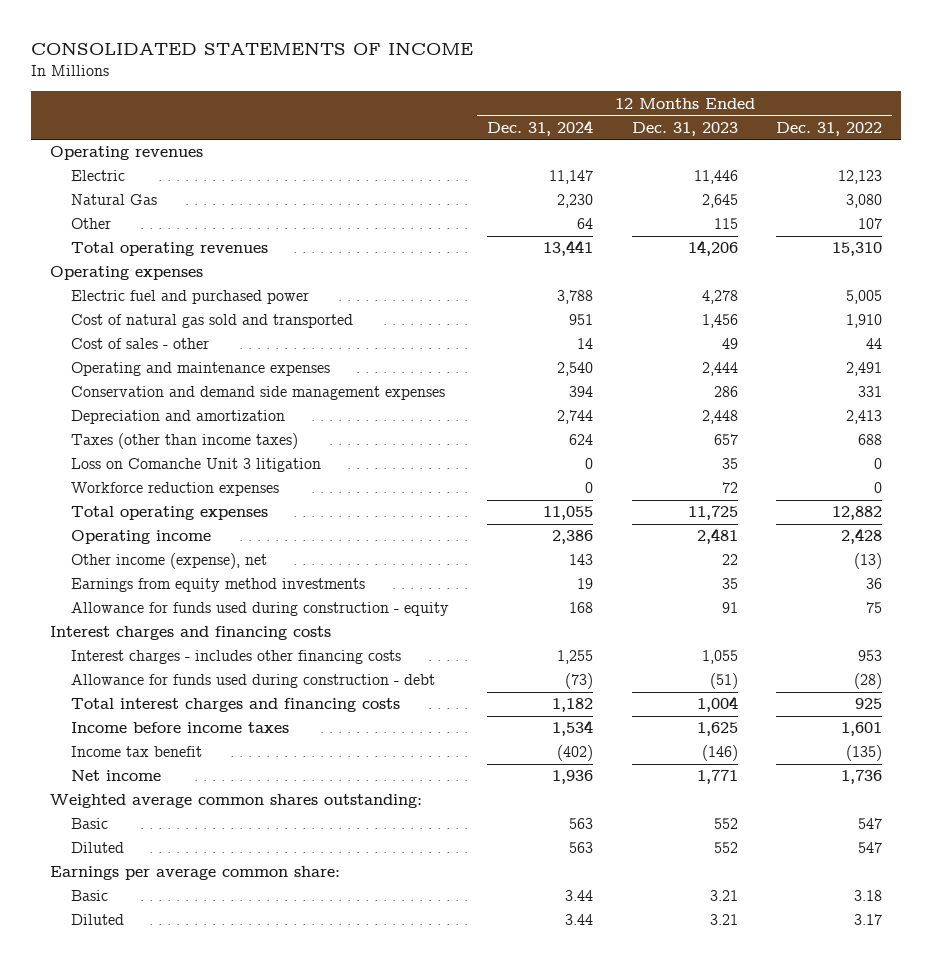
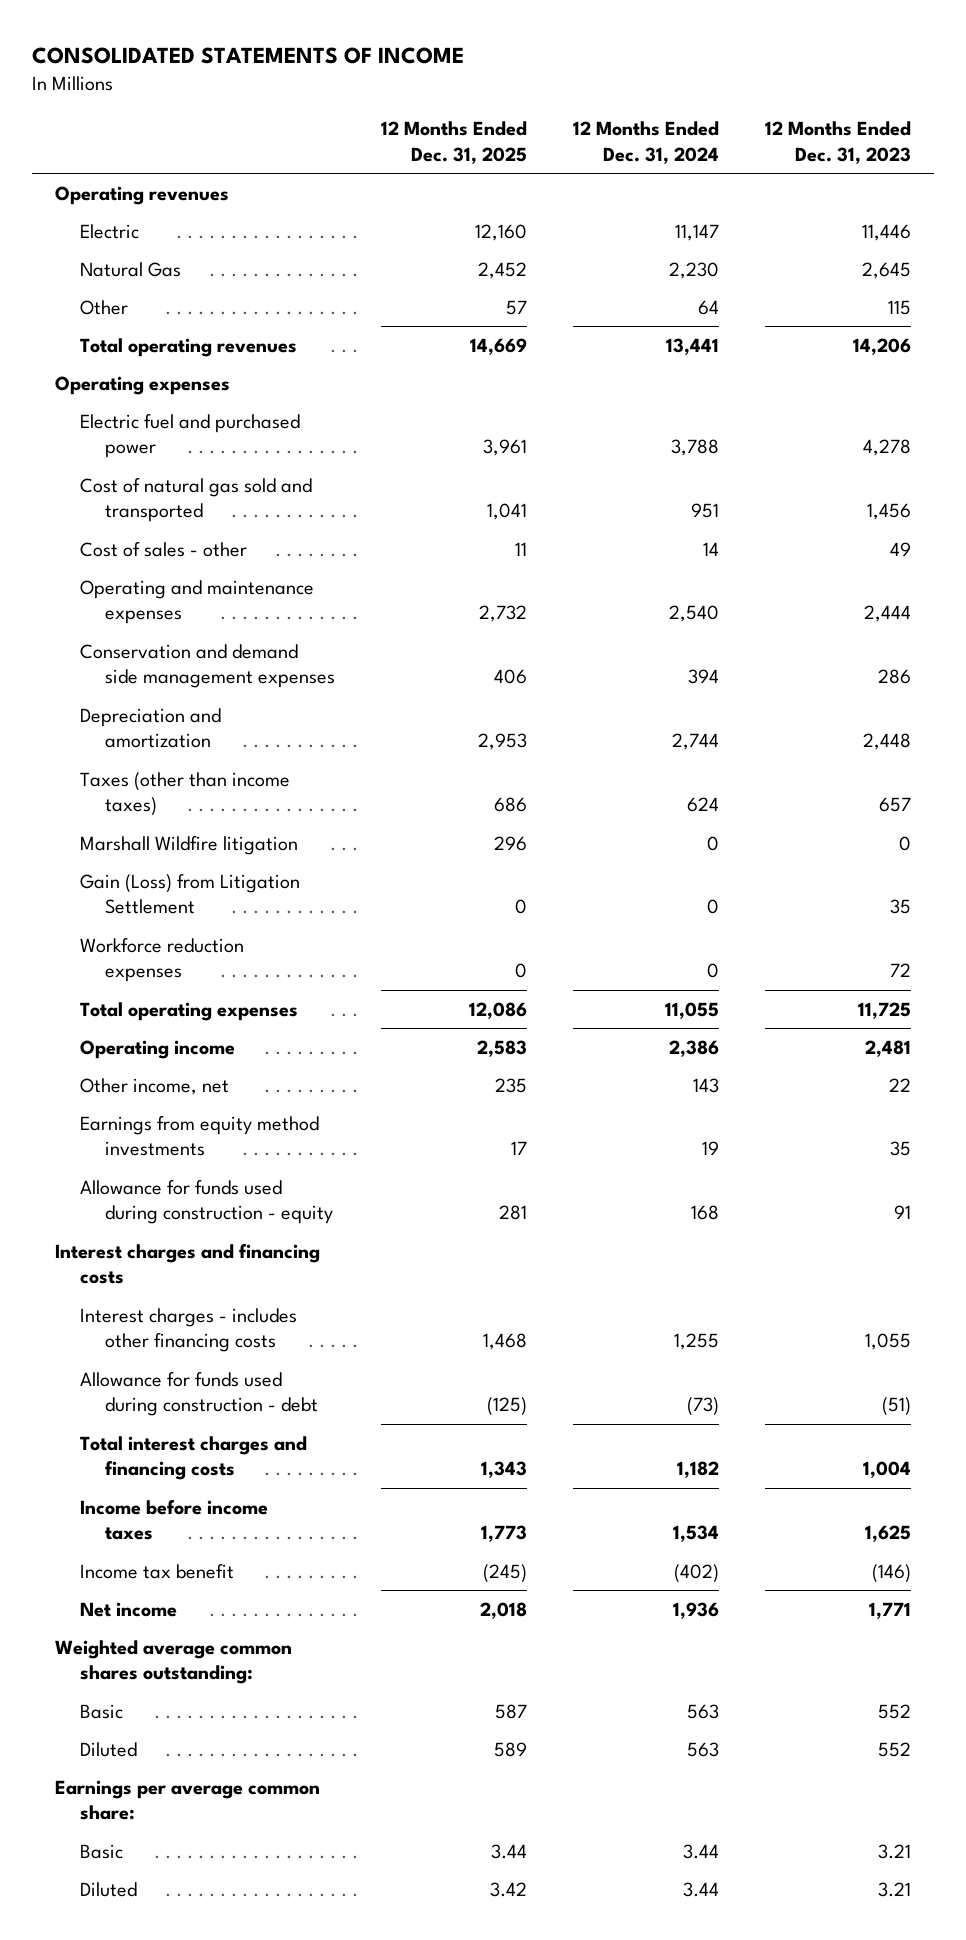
- | 12 Months Ended Dec. 31, 2024 | 12 Months Ended Dec. 31, 2023 | 12 Months Ended Dec. 31, 2022
+ | 12 Months Ended Dec. 31, 2025 | 12 Months Ended Dec. 31, 2024 | 12 Months Ended Dec. 31, 2023
- Loss on Comanche Unit 3 litigation | 0 | 35 | 0
+ Marshall Wildfire litigation | 296 | 0 | 0
+ Gain (Loss) from Litigation Settlement | 0 | 0 | 35
- Other income (expense), net | 143 | 22 | (13)
+ Other income, net | 235 | 143 | 22

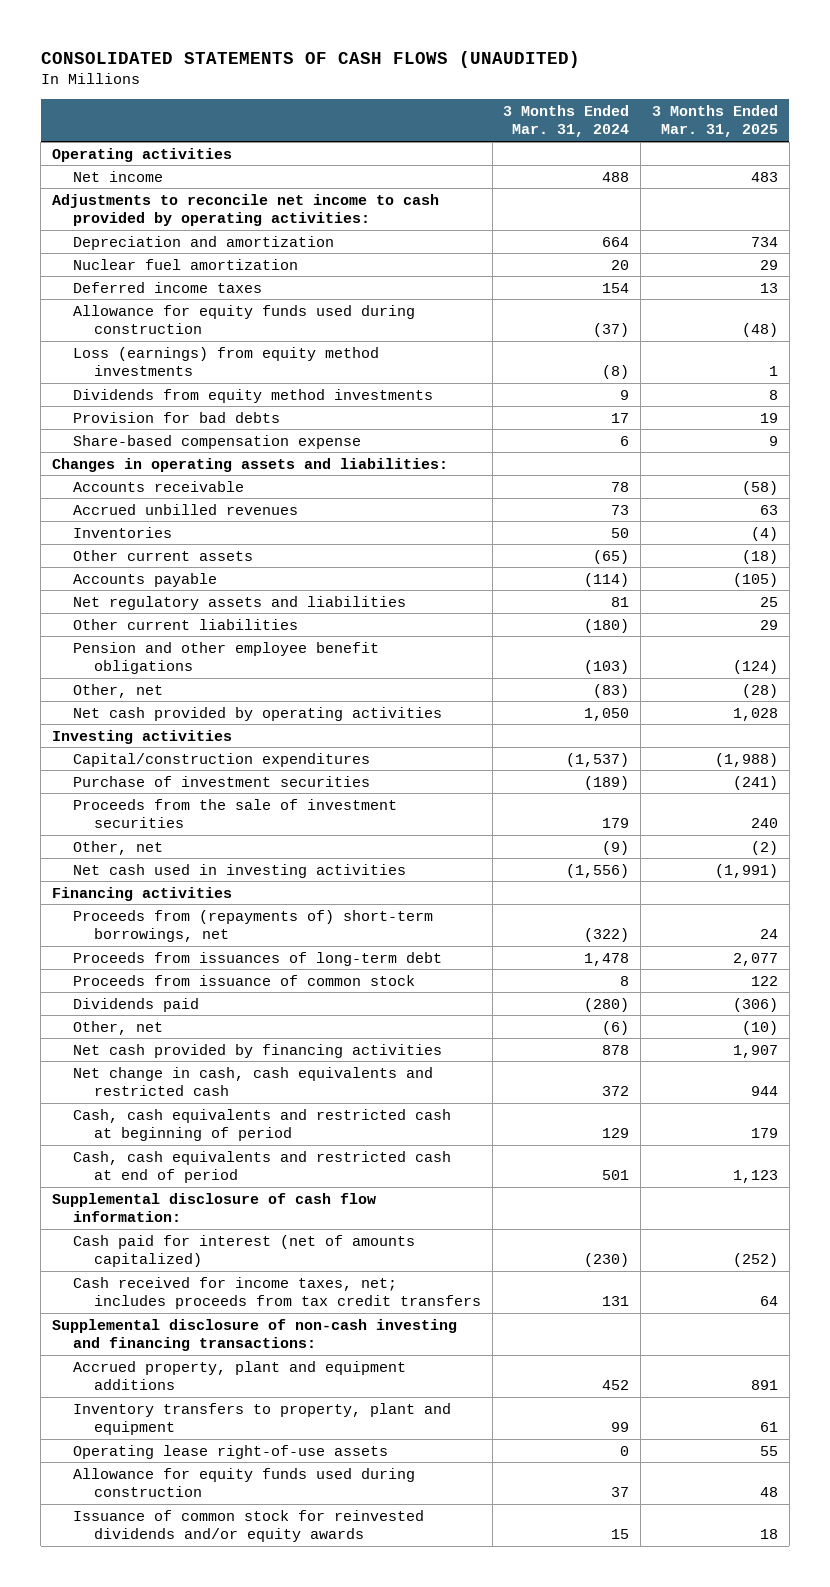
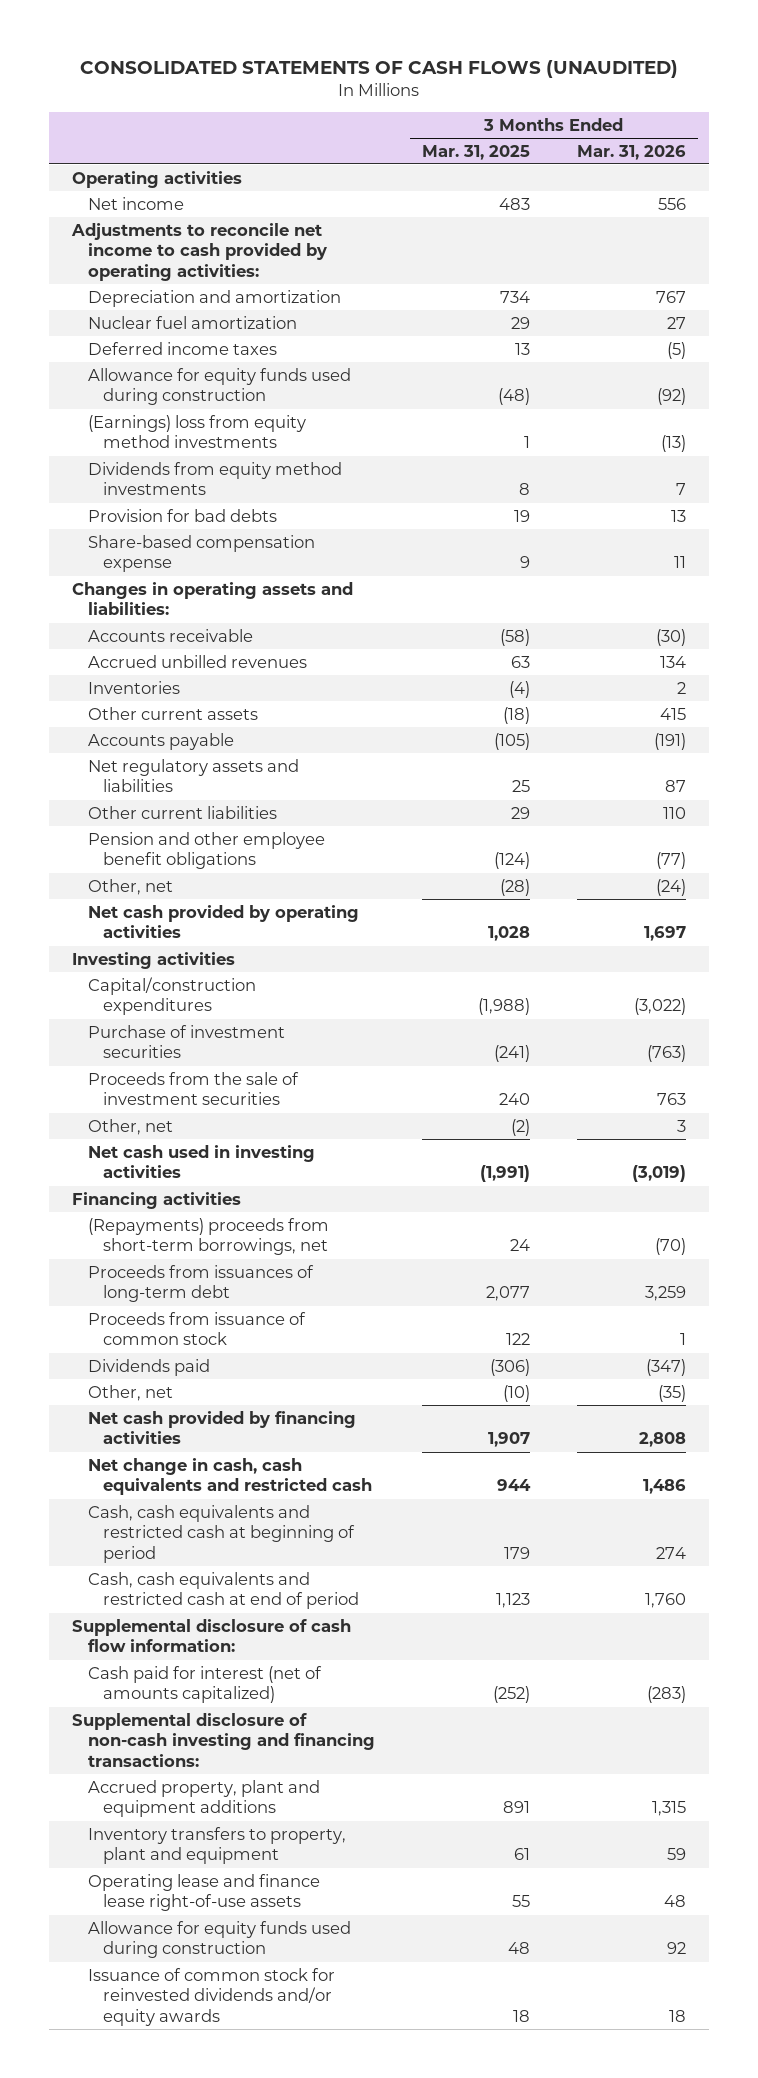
- | 3 Months Ended Mar. 31, 2024 | 3 Months Ended Mar. 31, 2025
+ | 3 Months Ended Mar. 31, 2025 | 3 Months Ended Mar. 31, 2026
- Loss (earnings) from equity method investments | (8) | 1
+ (Earnings) loss from equity method investments | 1 | (13)
- Proceeds from (repayments of) short-term borrowings, net | (322) | 24
+ (Repayments) proceeds from short-term borrowings, net | 24 | (70)
- Cash received for income taxes, net; includes proceeds from tax credit transfers | 131 | 64
- Operating lease right-of-use assets | 0 | 55
+ Operating lease and finance lease right-of-use assets | 55 | 48

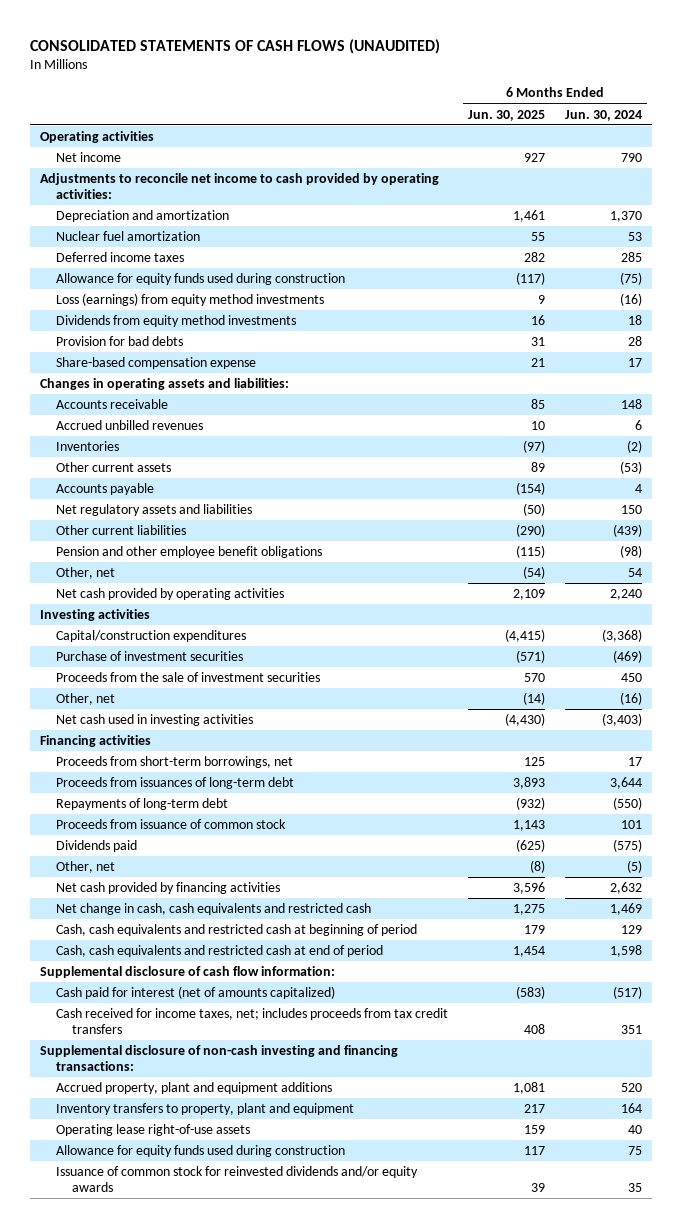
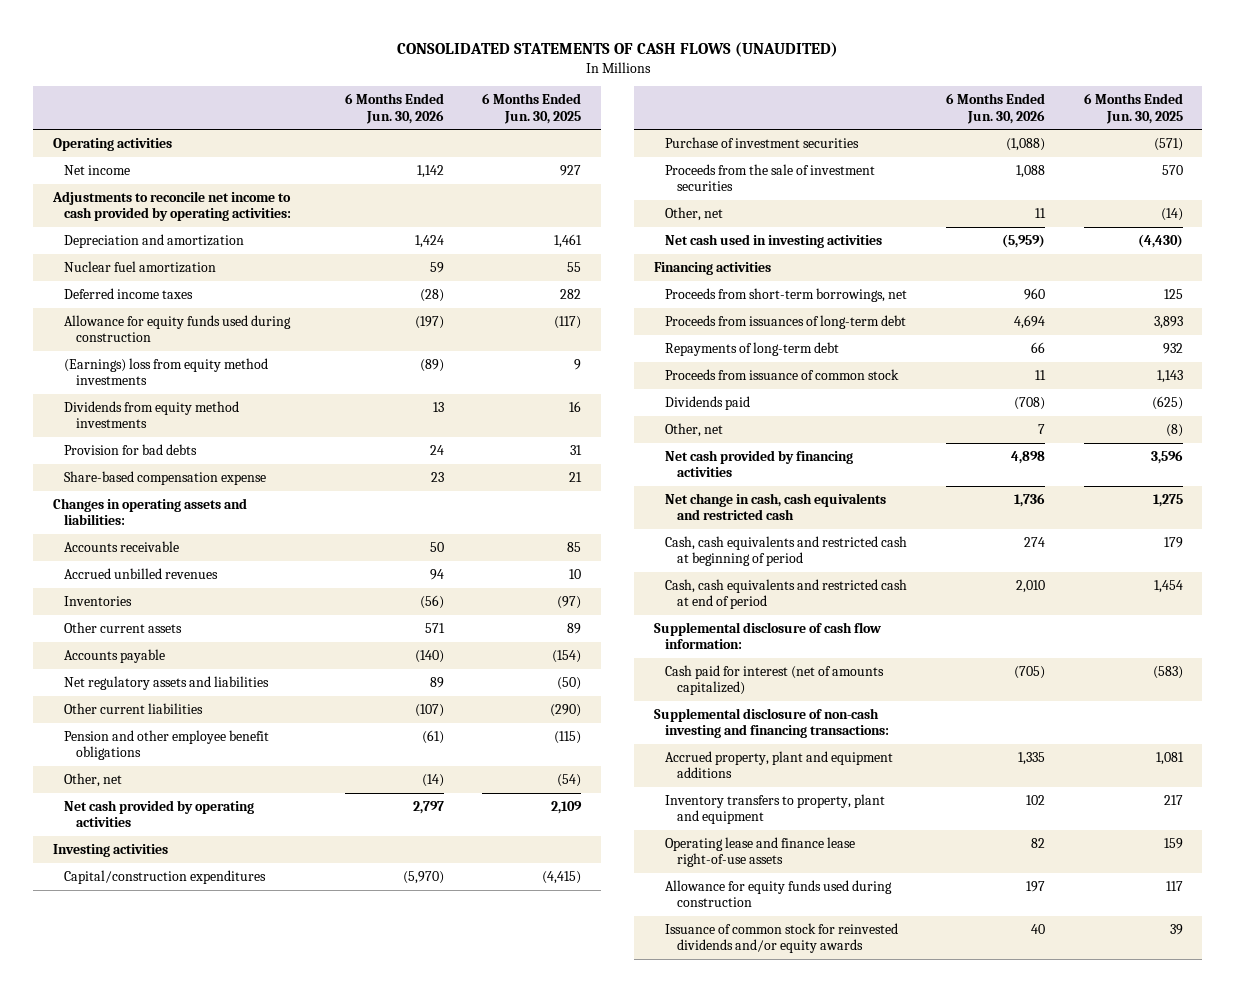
- | 6 Months Ended Jun. 30, 2025 | 6 Months Ended Jun. 30, 2024
+ | 6 Months Ended Jun. 30, 2026 | 6 Months Ended Jun. 30, 2025
- Loss (earnings) from equity method investments | 9 | (16)
+ (Earnings) loss from equity method investments | (89) | 9
- Repayments of long-term debt | (932) | (550)
+ Repayments of long-term debt | 66 | 932
- Cash received for income taxes, net; includes proceeds from tax credit transfers | 408 | 351
- Operating lease right-of-use assets | 159 | 40
+ Operating lease and finance lease right-of-use assets | 82 | 159

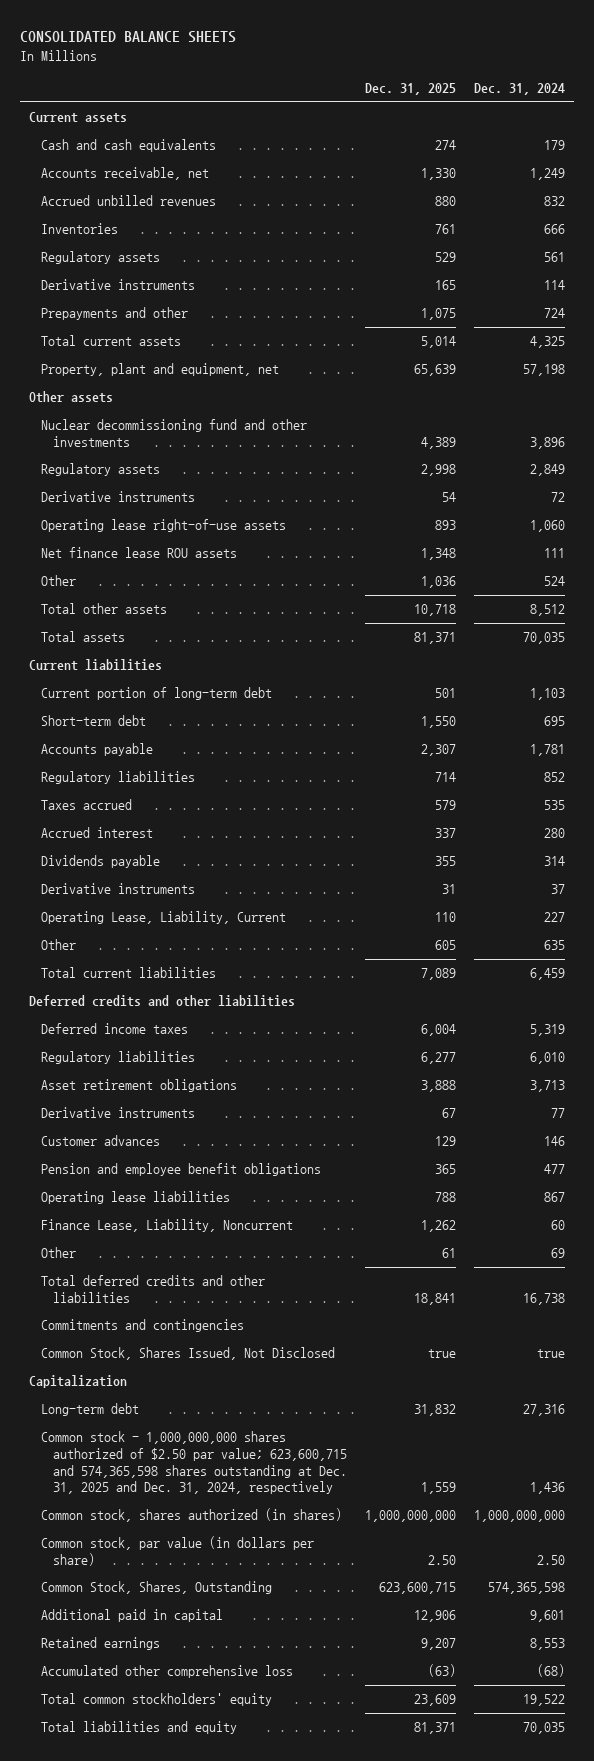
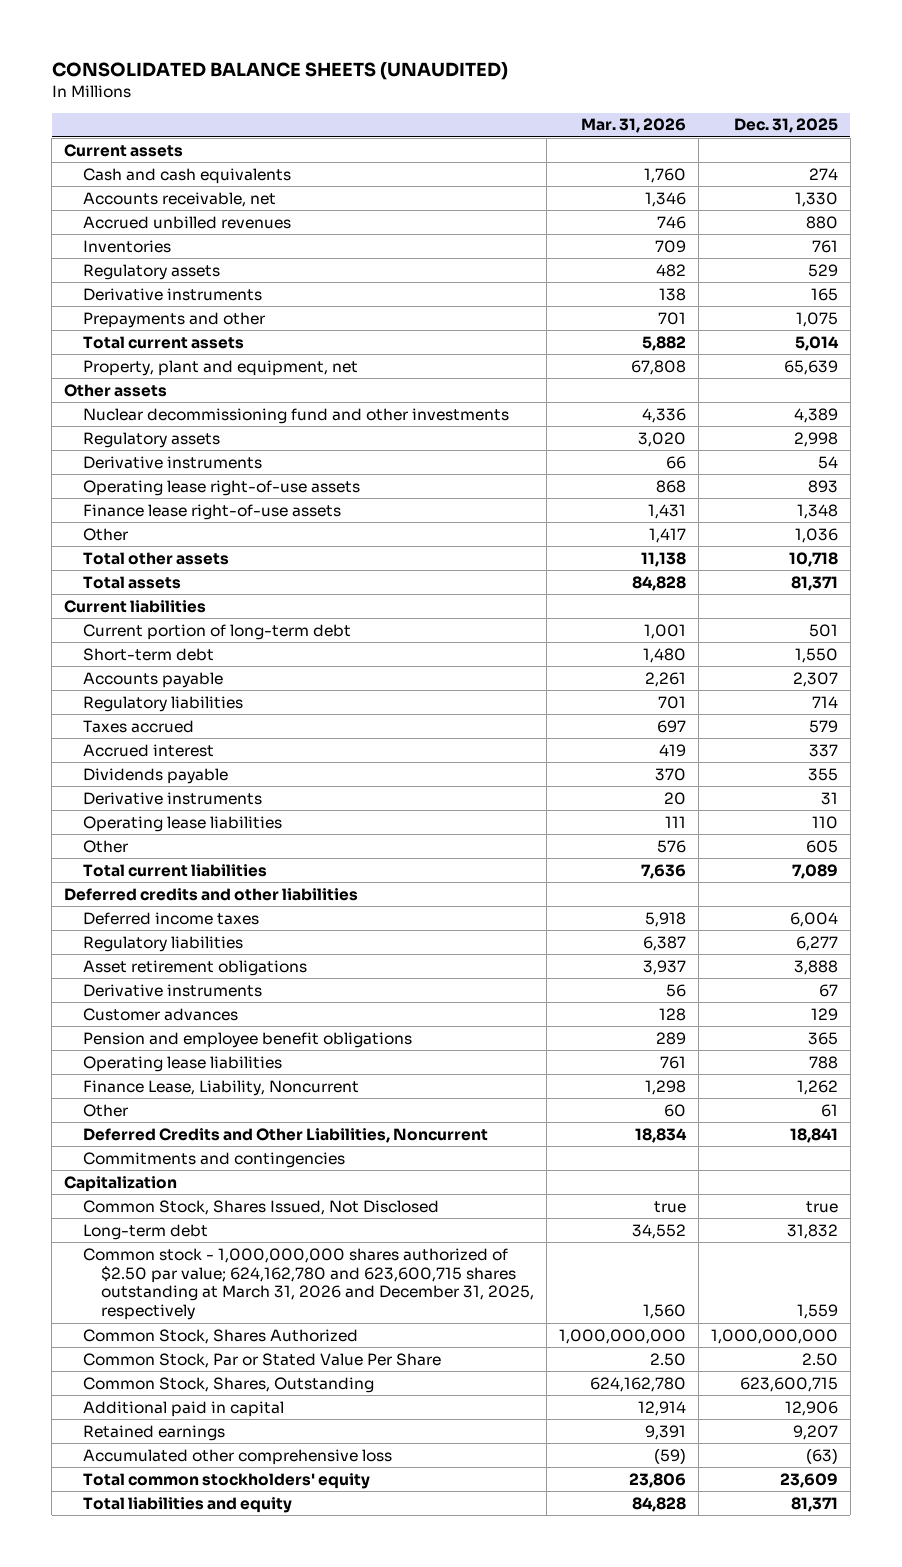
- CONSOLIDATED BALANCE SHEETS
+ CONSOLIDATED BALANCE SHEETS (UNAUDITED)
- | Dec. 31, 2025 | Dec. 31, 2024
+ | Mar. 31, 2026 | Dec. 31, 2025
- Net finance lease ROU assets | 1,348 | 111
+ Finance lease right-of-use assets | 1,431 | 1,348
- Operating Lease, Liability, Current | 110 | 227
+ Operating lease liabilities | 111 | 110
- Total deferred credits and other liabilities | 18,841 | 16,738
+ Deferred Credits and Other Liabilities, Noncurrent | 18,834 | 18,841
moved down: Common Stock, Shares Issued, Not Disclosed | true | true
- Common stock - 1,000,000,000 shares authorized of $2.50 par value; 623,600,715 and 574,365,598 shares outstanding at Dec. 31, 2025 and Dec. 31, 2024, respectively | 1,559 | 1,436
- Common stock, shares authorized (in shares) | 1,000,000,000 | 1,000,000,000
- Common stock, par value (in dollars per share) | 2.50 | 2.50
+ Common stock - 1,000,000,000 shares authorized of $2.50 par value; 624,162,780 and 623,600,715 shares outstanding at March 31, 2026 and December 31, 2025, respectively | 1,560 | 1,559
+ Common Stock, Shares Authorized | 1,000,000,000 | 1,000,000,000
+ Common Stock, Par or Stated Value Per Share | 2.50 | 2.50

